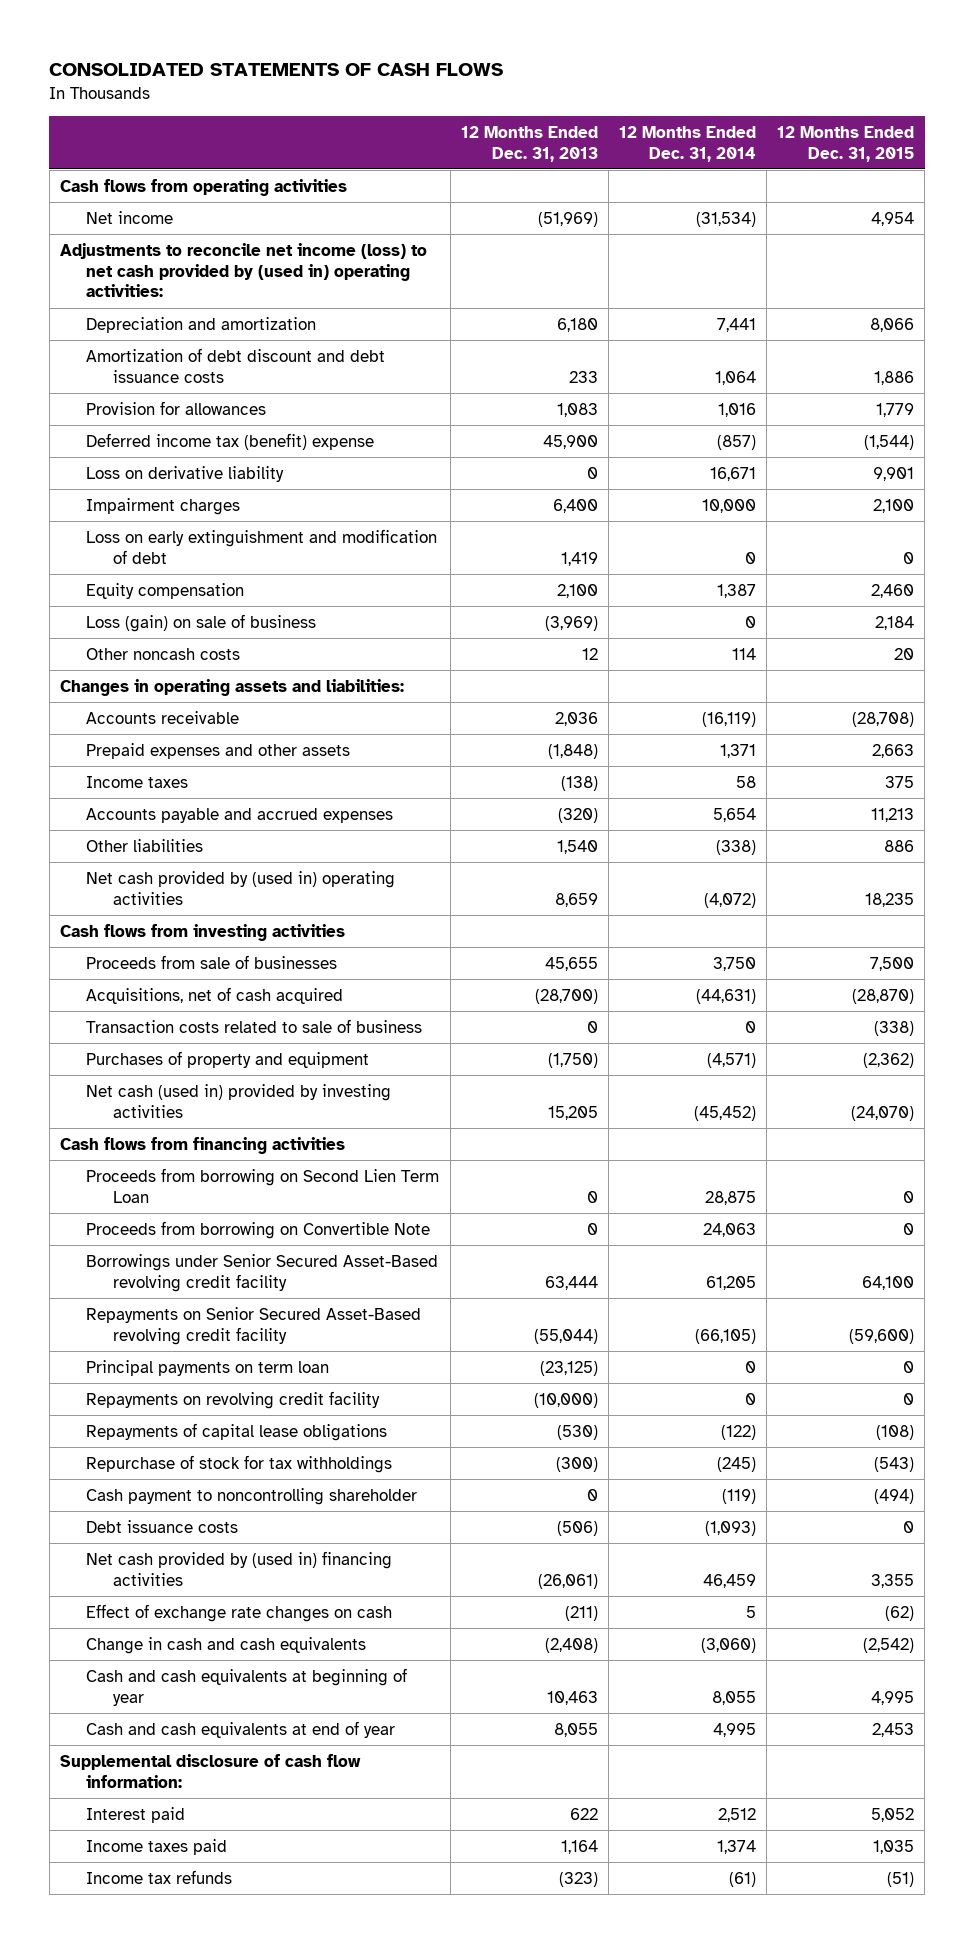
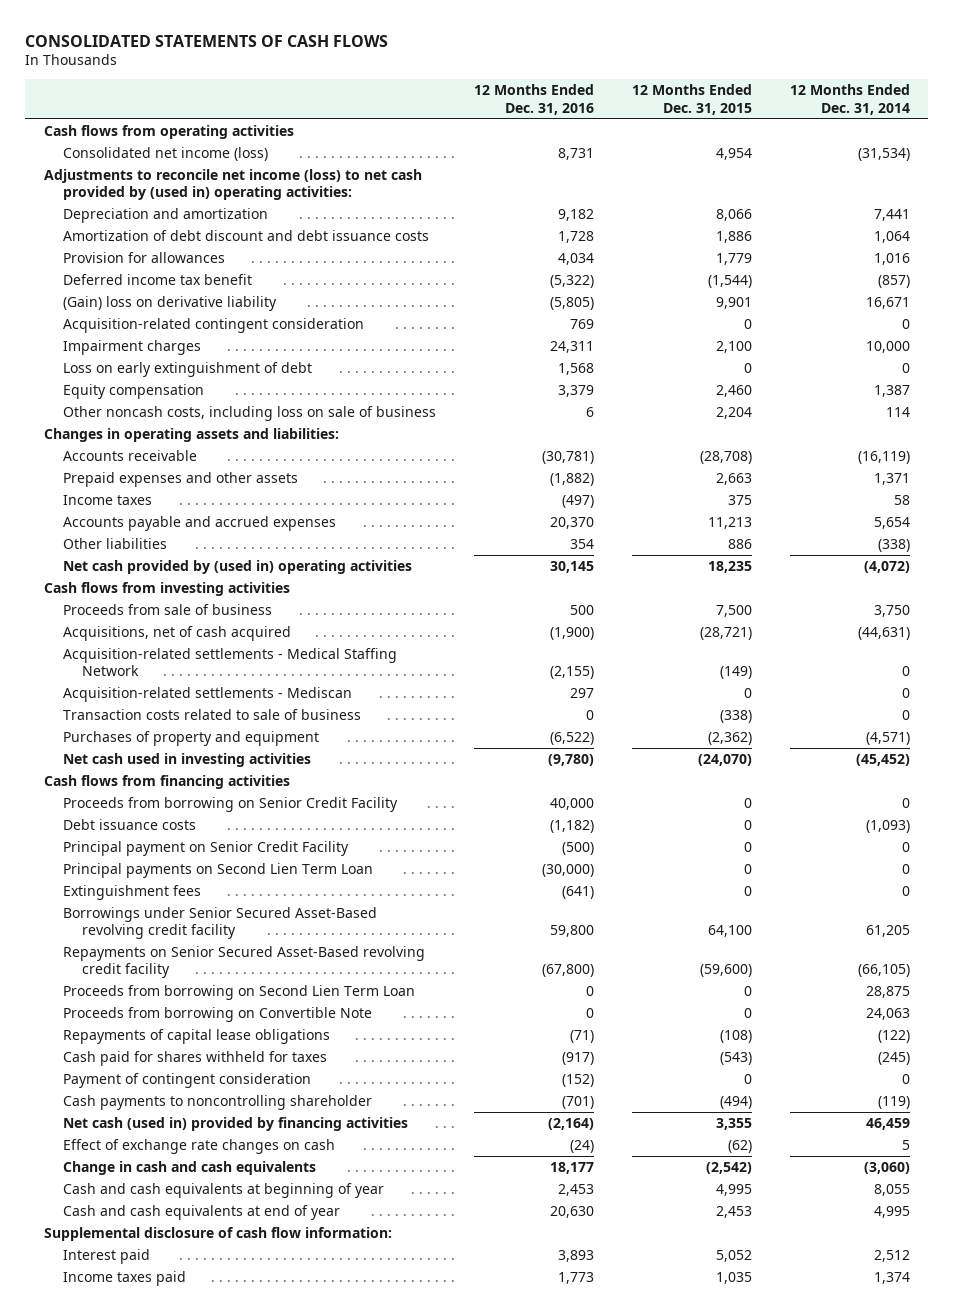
- | 12 Months Ended Dec. 31, 2013 | 12 Months Ended Dec. 31, 2014 | 12 Months Ended Dec. 31, 2015
+ | 12 Months Ended Dec. 31, 2016 | 12 Months Ended Dec. 31, 2015 | 12 Months Ended Dec. 31, 2014
- Net income | (51,969) | (31,534) | 4,954
+ Consolidated net income (loss) | 8,731 | 4,954 | (31,534)
- Deferred income tax (benefit) expense | 45,900 | (857) | (1,544)
- Loss on derivative liability | 0 | 16,671 | 9,901
+ Deferred income tax benefit | (5,322) | (1,544) | (857)
+ (Gain) loss on derivative liability | (5,805) | 9,901 | 16,671
+ Acquisition-related contingent consideration | 769 | 0 | 0
- Loss on early extinguishment and modification of debt | 1,419 | 0 | 0
+ Loss on early extinguishment of debt | 1,568 | 0 | 0
- Loss (gain) on sale of business | (3,969) | 0 | 2,184
- Other noncash costs | 12 | 114 | 20
+ Other noncash costs, including loss on sale of business | 6 | 2,204 | 114
- Proceeds from sale of businesses | 45,655 | 3,750 | 7,500
- Acquisitions, net of cash acquired | (28,700) | (44,631) | (28,870)
+ Proceeds from sale of business | 500 | 7,500 | 3,750
+ Acquisitions, net of cash acquired | (1,900) | (28,721) | (44,631)
+ Acquisition-related settlements - Medical Staffing Network | (2,155) | (149) | 0
+ Acquisition-related settlements - Mediscan | 297 | 0 | 0
- Net cash (used in) provided by investing activities | 15,205 | (45,452) | (24,070)
+ Net cash used in investing activities | (9,780) | (24,070) | (45,452)
+ Proceeds from borrowing on Senior Credit Facility | 40,000 | 0 | 0
moved up: Debt issuance costs | (1,182) | 0 | (1,093)
+ Principal payment on Senior Credit Facility | (500) | 0 | 0
+ Principal payments on Second Lien Term Loan | (30,000) | 0 | 0
+ Extinguishment fees | (641) | 0 | 0
- Principal payments on term loan | (23,125) | 0 | 0
- Repayments on revolving credit facility | (10,000) | 0 | 0
moved down: Proceeds from borrowing on Second Lien Term Loan | 0 | 0 | 28,875
moved down: Proceeds from borrowing on Convertible Note | 0 | 0 | 24,063
- Repurchase of stock for tax withholdings | (300) | (245) | (543)
- Cash payment to noncontrolling shareholder | 0 | (119) | (494)
- Net cash provided by (used in) financing activities | (26,061) | 46,459 | 3,355
+ Cash paid for shares withheld for taxes | (917) | (543) | (245)
+ Payment of contingent consideration | (152) | 0 | 0
+ Cash payments to noncontrolling shareholder | (701) | (494) | (119)
+ Net cash (used in) provided by financing activities | (2,164) | 3,355 | 46,459
- Income tax refunds | (323) | (61) | (51)

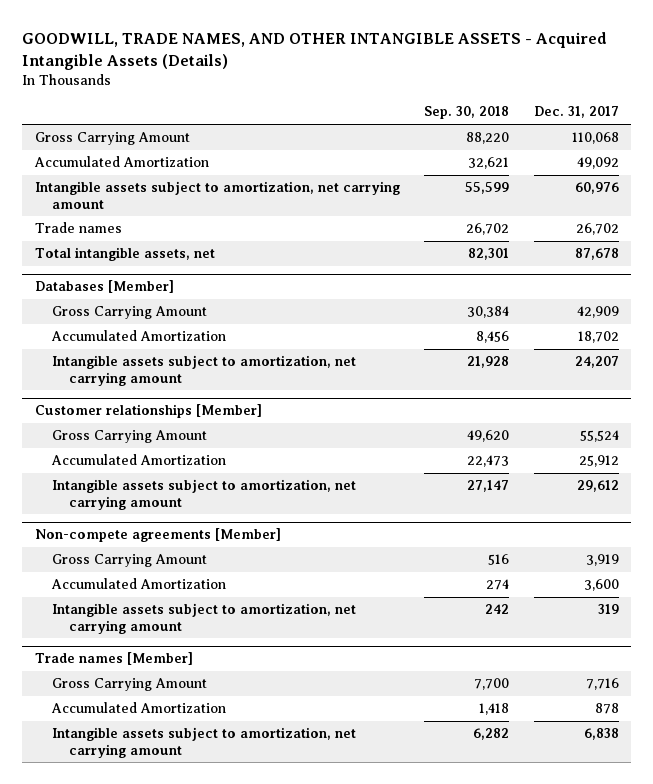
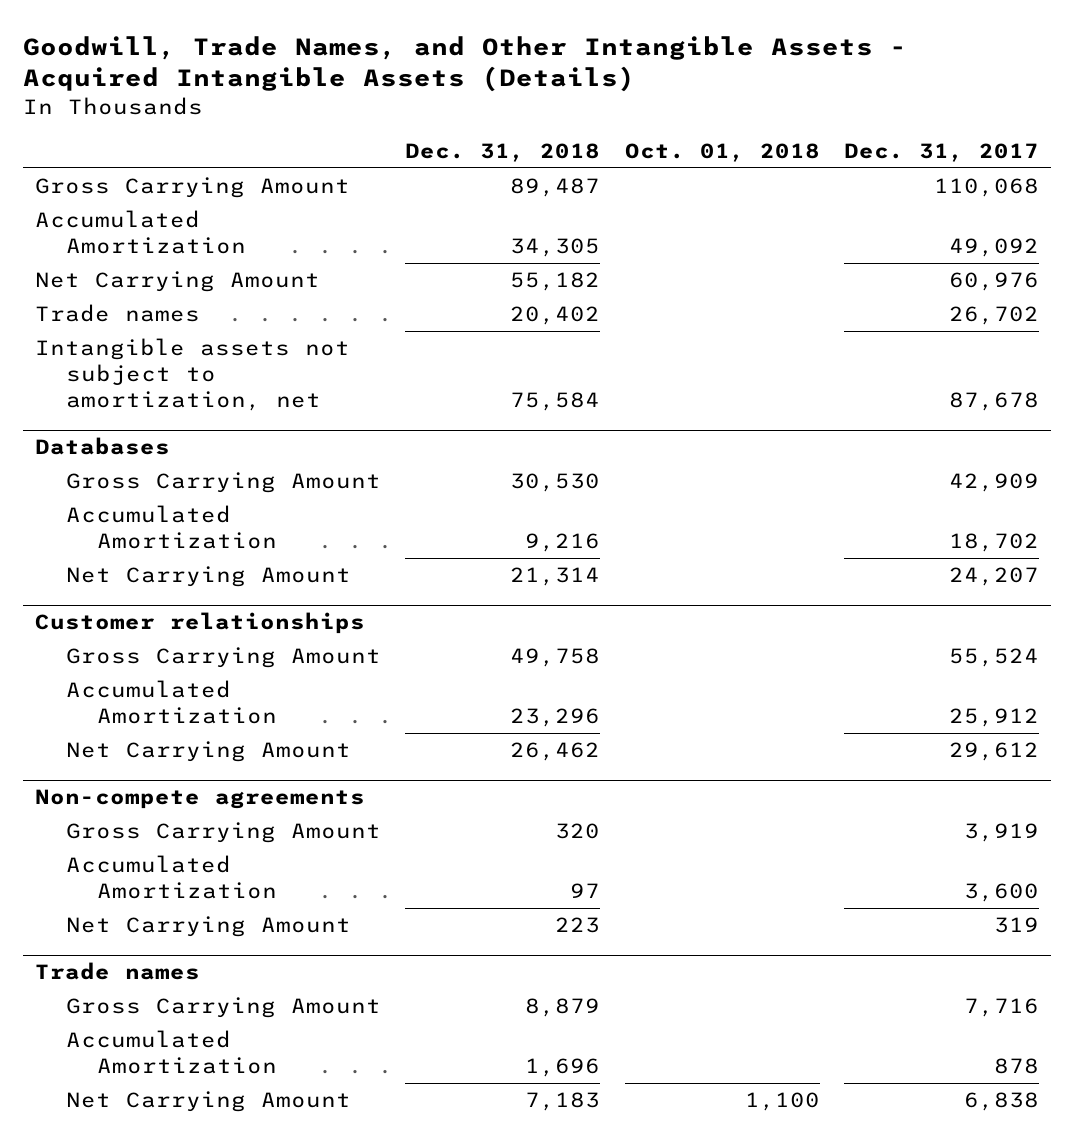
- GOODWILL, TRADE NAMES, AND OTHER INTANGIBLE ASSETS - Acquired Intangible Assets (Details)
+ Goodwill, Trade Names, and Other Intangible Assets - Acquired Intangible Assets (Details)
- | Sep. 30, 2018 | Dec. 31, 2017
+ | Dec. 31, 2018 | Oct. 01, 2018 | Dec. 31, 2017
- Intangible assets subject to amortization, net carrying amount | 55,599 | 60,976
+ Net Carrying Amount | 55,182 | | 60,976
- Total intangible assets, net | 82,301 | 87,678
- Databases [Member]
+ Intangible assets not subject to amortization, net | 75,584 | | 87,678
+ Databases
- Intangible assets subject to amortization, net carrying amount | 21,928 | 24,207
- Customer relationships [Member]
+ Net Carrying Amount | 21,314 | | 24,207
+ Customer relationships
- Intangible assets subject to amortization, net carrying amount | 27,147 | 29,612
- Non-compete agreements [Member]
+ Net Carrying Amount | 26,462 | | 29,612
+ Non-compete agreements
- Intangible assets subject to amortization, net carrying amount | 242 | 319
- Trade names [Member]
+ Net Carrying Amount | 223 | | 319
+ Trade names
- Intangible assets subject to amortization, net carrying amount | 6,282 | 6,838
+ Net Carrying Amount | 7,183 | 1,100 | 6,838

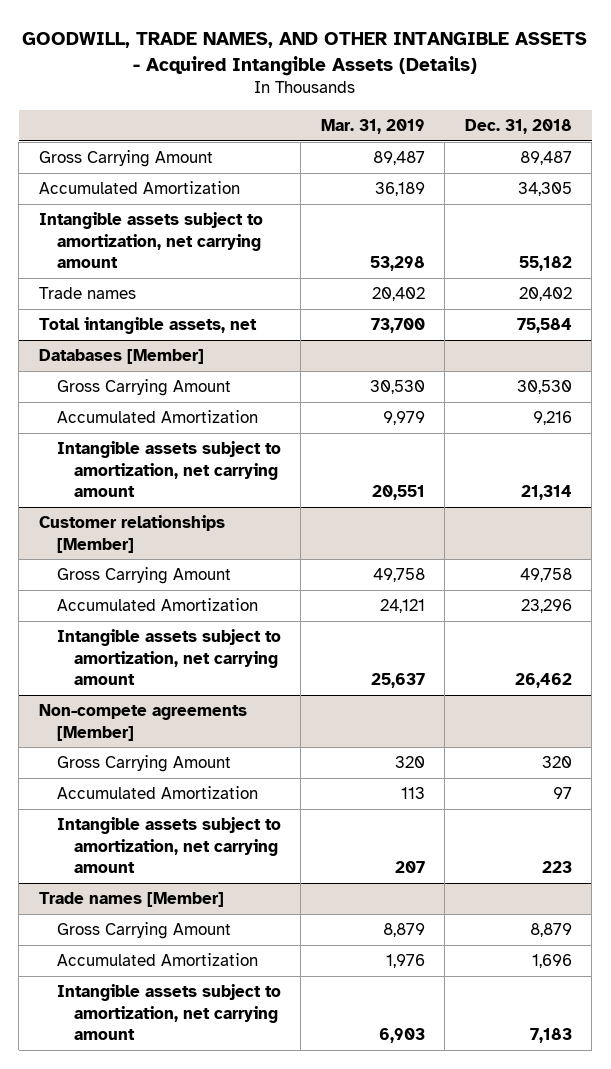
- Goodwill, Trade Names, and Other Intangible Assets - Acquired Intangible Assets (Details)
+ GOODWILL, TRADE NAMES, AND OTHER INTANGIBLE ASSETS - Acquired Intangible Assets (Details)
- | Dec. 31, 2018 | Oct. 01, 2018 | Dec. 31, 2017
+ | Mar. 31, 2019 | Dec. 31, 2018
- Net Carrying Amount | 55,182 | | 60,976
+ Intangible assets subject to amortization, net carrying amount | 53,298 | 55,182
- Intangible assets not subject to amortization, net | 75,584 | | 87,678
- Databases
+ Total intangible assets, net | 73,700 | 75,584
+ Databases [Member]
- Net Carrying Amount | 21,314 | | 24,207
- Customer relationships
+ Intangible assets subject to amortization, net carrying amount | 20,551 | 21,314
+ Customer relationships [Member]
- Net Carrying Amount | 26,462 | | 29,612
- Non-compete agreements
+ Intangible assets subject to amortization, net carrying amount | 25,637 | 26,462
+ Non-compete agreements [Member]
- Net Carrying Amount | 223 | | 319
- Trade names
+ Intangible assets subject to amortization, net carrying amount | 207 | 223
+ Trade names [Member]
- Net Carrying Amount | 7,183 | 1,100 | 6,838
+ Intangible assets subject to amortization, net carrying amount | 6,903 | 7,183

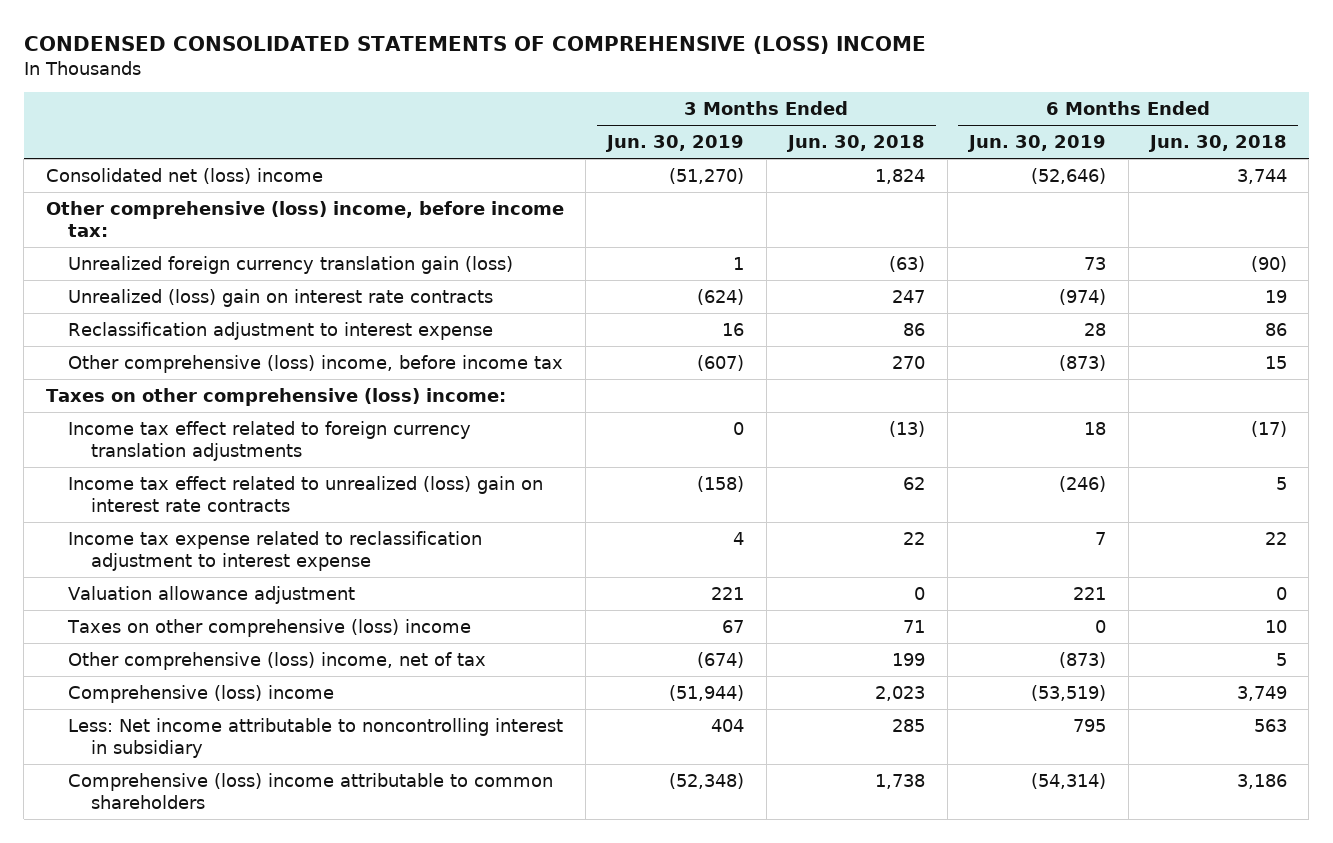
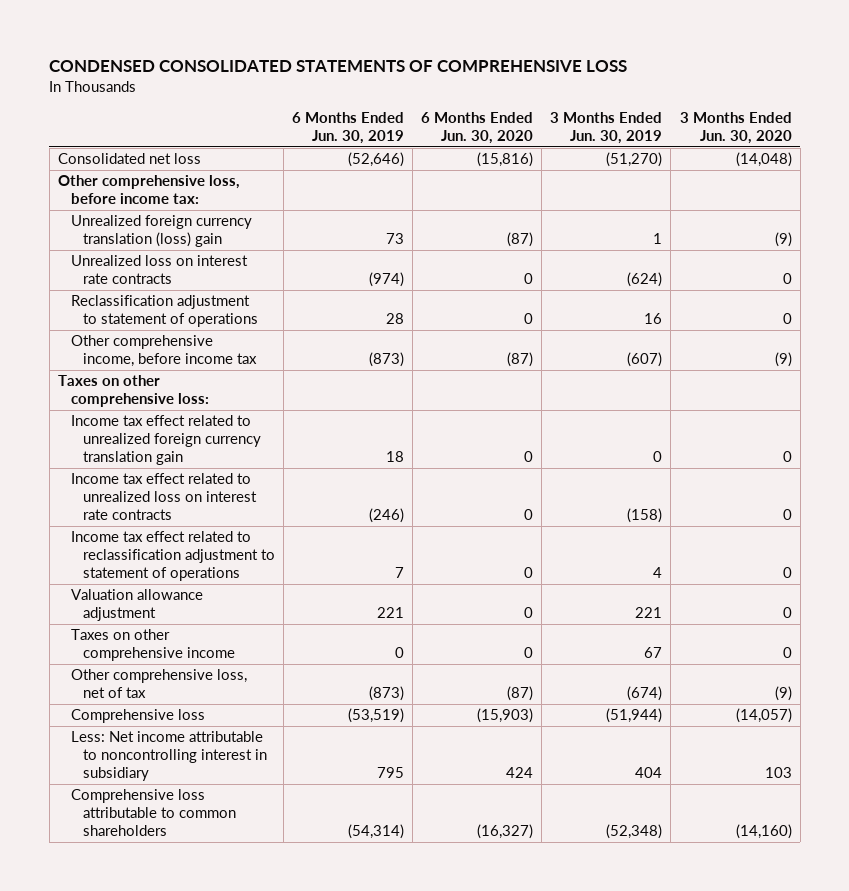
- CONDENSED CONSOLIDATED STATEMENTS OF COMPREHENSIVE (LOSS) INCOME
+ CONDENSED CONSOLIDATED STATEMENTS OF COMPREHENSIVE LOSS
- | 3 Months Ended Jun. 30, 2019 | 3 Months Ended Jun. 30, 2018 | 6 Months Ended Jun. 30, 2019 | 6 Months Ended Jun. 30, 2018
+ | 6 Months Ended Jun. 30, 2019 | 6 Months Ended Jun. 30, 2020 | 3 Months Ended Jun. 30, 2019 | 3 Months Ended Jun. 30, 2020
- Consolidated net (loss) income | (51,270) | 1,824 | (52,646) | 3,744
- Other comprehensive (loss) income, before income tax:
- Unrealized foreign currency translation gain (loss) | 1 | (63) | 73 | (90)
- Unrealized (loss) gain on interest rate contracts | (624) | 247 | (974) | 19
- Reclassification adjustment to interest expense | 16 | 86 | 28 | 86
- Other comprehensive (loss) income, before income tax | (607) | 270 | (873) | 15
- Taxes on other comprehensive (loss) income:
- Income tax effect related to foreign currency translation adjustments | 0 | (13) | 18 | (17)
- Income tax effect related to unrealized (loss) gain on interest rate contracts | (158) | 62 | (246) | 5
- Income tax expense related to reclassification adjustment to interest expense | 4 | 22 | 7 | 22
+ Consolidated net loss | (52,646) | (15,816) | (51,270) | (14,048)
+ Other comprehensive loss, before income tax:
+ Unrealized foreign currency translation (loss) gain | 73 | (87) | 1 | (9)
+ Unrealized loss on interest rate contracts | (974) | 0 | (624) | 0
+ Reclassification adjustment to statement of operations | 28 | 0 | 16 | 0
+ Other comprehensive income, before income tax | (873) | (87) | (607) | (9)
+ Taxes on other comprehensive loss:
+ Income tax effect related to unrealized foreign currency translation gain | 18 | 0 | 0 | 0
+ Income tax effect related to unrealized loss on interest rate contracts | (246) | 0 | (158) | 0
+ Income tax effect related to reclassification adjustment to statement of operations | 7 | 0 | 4 | 0
- Taxes on other comprehensive (loss) income | 67 | 71 | 0 | 10
- Other comprehensive (loss) income, net of tax | (674) | 199 | (873) | 5
- Comprehensive (loss) income | (51,944) | 2,023 | (53,519) | 3,749
+ Taxes on other comprehensive income | 0 | 0 | 67 | 0
+ Other comprehensive loss, net of tax | (873) | (87) | (674) | (9)
+ Comprehensive loss | (53,519) | (15,903) | (51,944) | (14,057)
- Comprehensive (loss) income attributable to common shareholders | (52,348) | 1,738 | (54,314) | 3,186
+ Comprehensive loss attributable to common shareholders | (54,314) | (16,327) | (52,348) | (14,160)

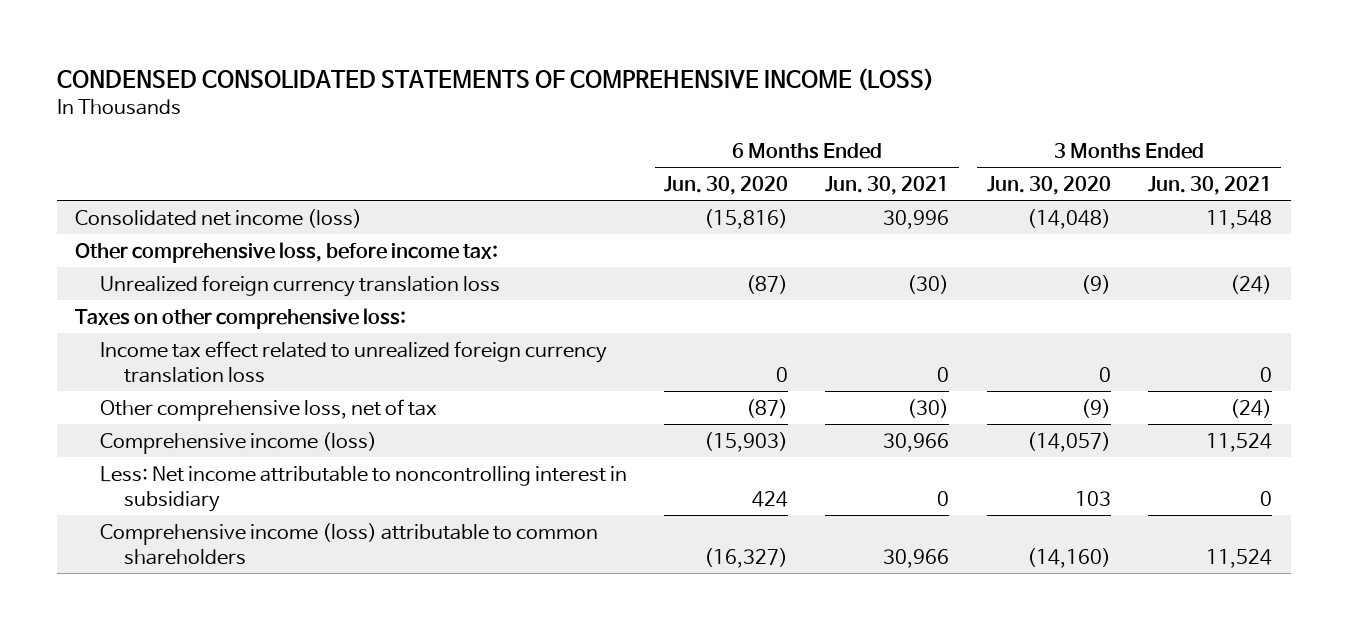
- CONDENSED CONSOLIDATED STATEMENTS OF COMPREHENSIVE LOSS
+ CONDENSED CONSOLIDATED STATEMENTS OF COMPREHENSIVE INCOME (LOSS)
- | 6 Months Ended Jun. 30, 2019 | 6 Months Ended Jun. 30, 2020 | 3 Months Ended Jun. 30, 2019 | 3 Months Ended Jun. 30, 2020
+ | 6 Months Ended Jun. 30, 2020 | 6 Months Ended Jun. 30, 2021 | 3 Months Ended Jun. 30, 2020 | 3 Months Ended Jun. 30, 2021
- Consolidated net loss | (52,646) | (15,816) | (51,270) | (14,048)
+ Consolidated net income (loss) | (15,816) | 30,996 | (14,048) | 11,548
- Unrealized foreign currency translation (loss) gain | 73 | (87) | 1 | (9)
- Unrealized loss on interest rate contracts | (974) | 0 | (624) | 0
- Reclassification adjustment to statement of operations | 28 | 0 | 16 | 0
- Other comprehensive income, before income tax | (873) | (87) | (607) | (9)
+ Unrealized foreign currency translation loss | (87) | (30) | (9) | (24)
- Income tax effect related to unrealized foreign currency translation gain | 18 | 0 | 0 | 0
- Income tax effect related to unrealized loss on interest rate contracts | (246) | 0 | (158) | 0
- Income tax effect related to reclassification adjustment to statement of operations | 7 | 0 | 4 | 0
- Valuation allowance adjustment | 221 | 0 | 221 | 0
- Taxes on other comprehensive income | 0 | 0 | 67 | 0
+ Income tax effect related to unrealized foreign currency translation loss | 0 | 0 | 0 | 0
- Comprehensive loss | (53,519) | (15,903) | (51,944) | (14,057)
+ Comprehensive income (loss) | (15,903) | 30,966 | (14,057) | 11,524
- Comprehensive loss attributable to common shareholders | (54,314) | (16,327) | (52,348) | (14,160)
+ Comprehensive income (loss) attributable to common shareholders | (16,327) | 30,966 | (14,160) | 11,524

